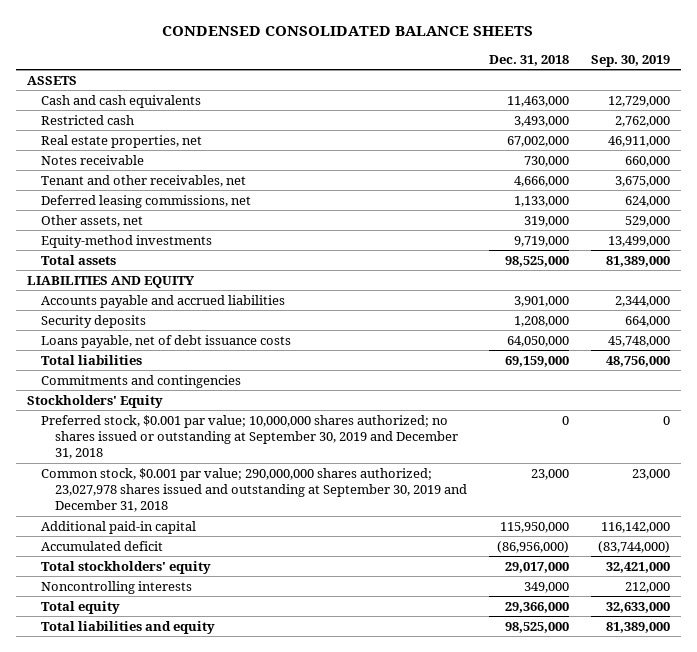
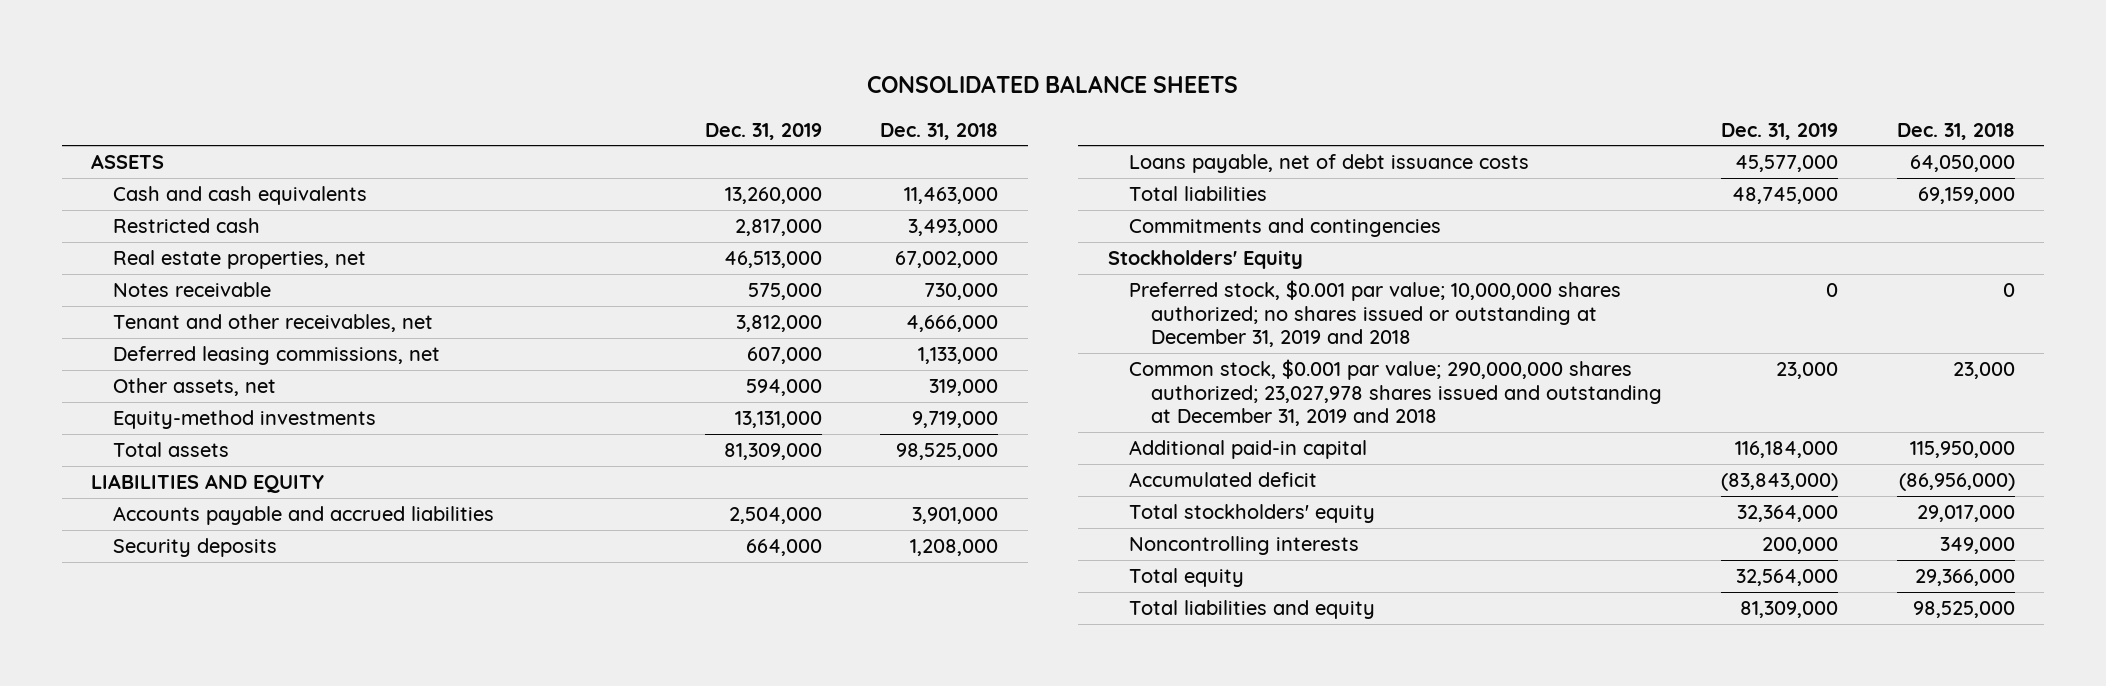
- CONDENSED CONSOLIDATED BALANCE SHEETS
+ CONSOLIDATED BALANCE SHEETS
- | Dec. 31, 2018 | Sep. 30, 2019
+ | Dec. 31, 2019 | Dec. 31, 2018
- Preferred stock, $0.001 par value; 10,000,000 shares authorized; no shares issued or outstanding at September 30, 2019 and December 31, 2018 | 0 | 0
- Common stock, $0.001 par value; 290,000,000 shares authorized; 23,027,978 shares issued and outstanding at September 30, 2019 and December 31, 2018 | 23,000 | 23,000
+ Preferred stock, $0.001 par value; 10,000,000 shares authorized; no shares issued or outstanding at December 31, 2019 and 2018 | 0 | 0
+ Common stock, $0.001 par value; 290,000,000 shares authorized; 23,027,978 shares issued and outstanding at December 31, 2019 and 2018 | 23,000 | 23,000

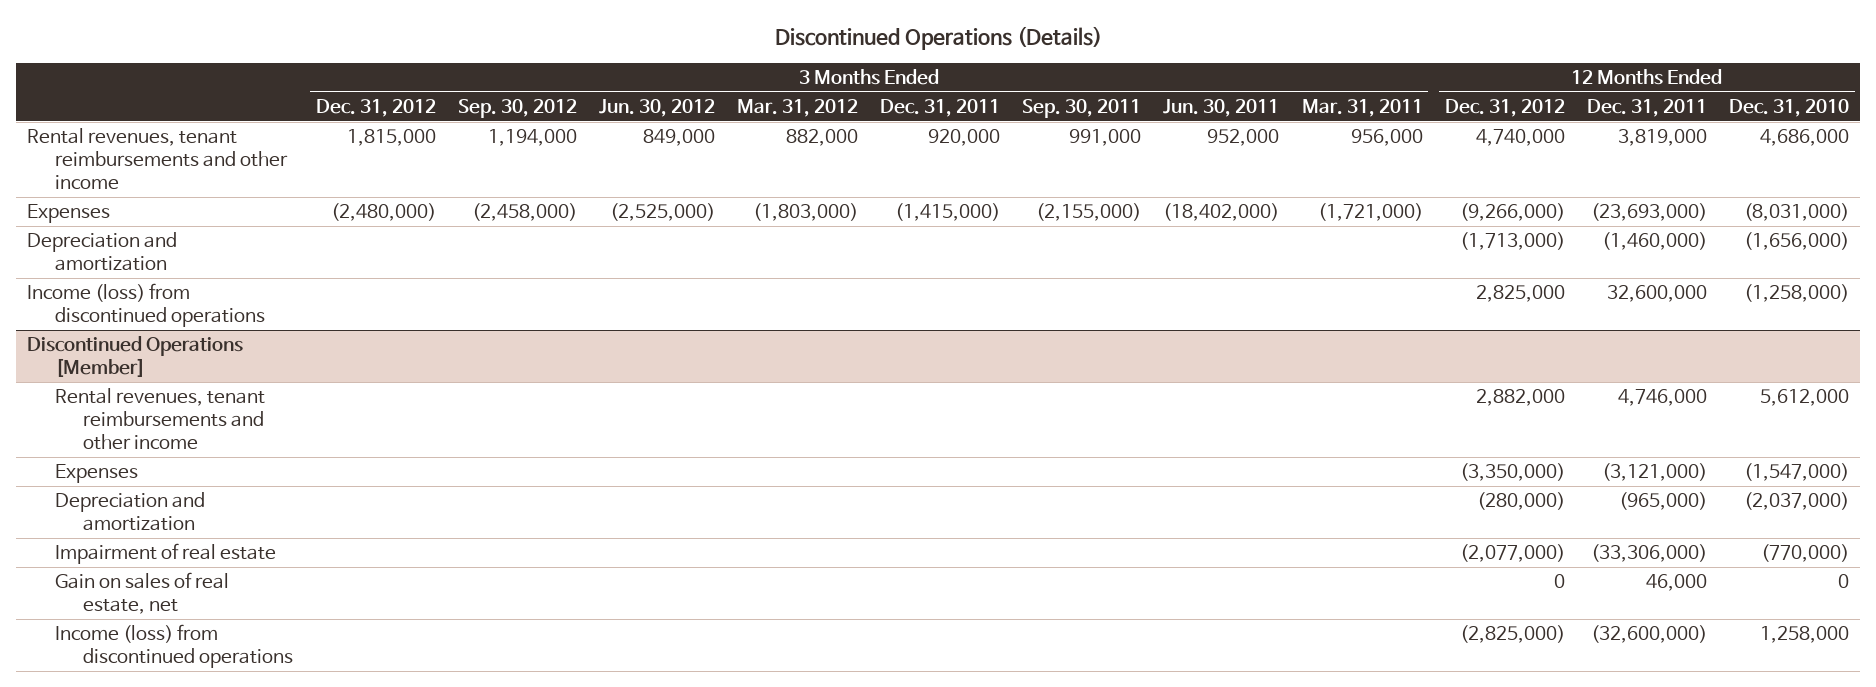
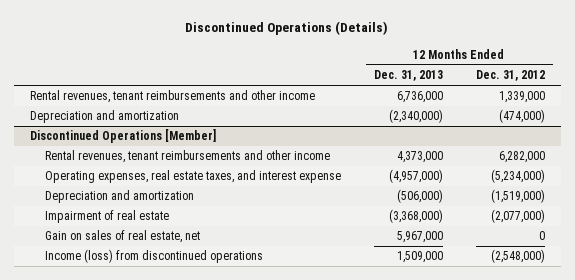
- | 3 Months Ended Dec. 31, 2012 | 3 Months Ended Sep. 30, 2012 | 3 Months Ended Jun. 30, 2012 | 3 Months Ended Mar. 31, 2012 | 3 Months Ended Dec. 31, 2011 | 3 Months Ended Sep. 30, 2011 | 3 Months Ended Jun. 30, 2011 | 3 Months Ended Mar. 31, 2011 | 12 Months Ended Dec. 31, 2012 | 12 Months Ended Dec. 31, 2011 | 12 Months Ended Dec. 31, 2010
+ | 12 Months Ended Dec. 31, 2013 | 12 Months Ended Dec. 31, 2012
- Rental revenues, tenant reimbursements and other income | 1,815,000 | 1,194,000 | 849,000 | 882,000 | 920,000 | 991,000 | 952,000 | 956,000 | 4,740,000 | 3,819,000 | 4,686,000
- Expenses | (2,480,000) | (2,458,000) | (2,525,000) | (1,803,000) | (1,415,000) | (2,155,000) | (18,402,000) | (1,721,000) | (9,266,000) | (23,693,000) | (8,031,000)
- Depreciation and amortization | | | | | | | | | (1,713,000) | (1,460,000) | (1,656,000)
- Income (loss) from discontinued operations | | | | | | | | | 2,825,000 | 32,600,000 | (1,258,000)
+ Rental revenues, tenant reimbursements and other income | 6,736,000 | 1,339,000
+ Depreciation and amortization | (2,340,000) | (474,000)
@ Discontinued Operations [Member]
- Rental revenues, tenant reimbursements and other income | | | | | | | | | 2,882,000 | 4,746,000 | 5,612,000
- Expenses | | | | | | | | | (3,350,000) | (3,121,000) | (1,547,000)
- Depreciation and amortization | | | | | | | | | (280,000) | (965,000) | (2,037,000)
+ Rental revenues, tenant reimbursements and other income | 4,373,000 | 6,282,000
+ Operating expenses, real estate taxes, and interest expense | (4,957,000) | (5,234,000)
+ Depreciation and amortization | (506,000) | (1,519,000)
- Income (loss) from discontinued operations | | | | | | | | | (2,825,000) | (32,600,000) | 1,258,000
+ Income (loss) from discontinued operations | 1,509,000 | (2,548,000)

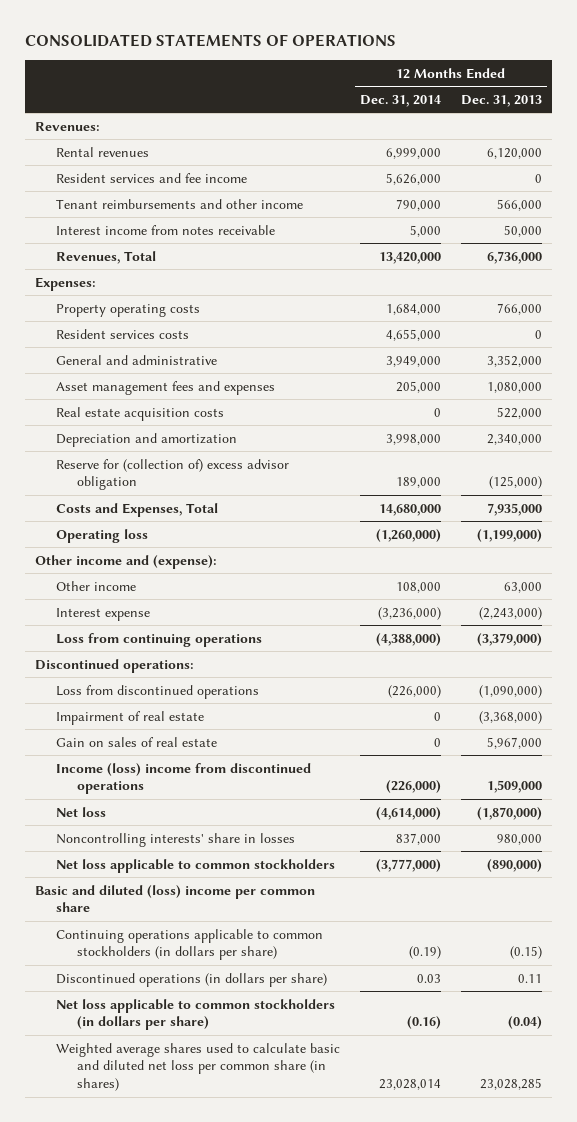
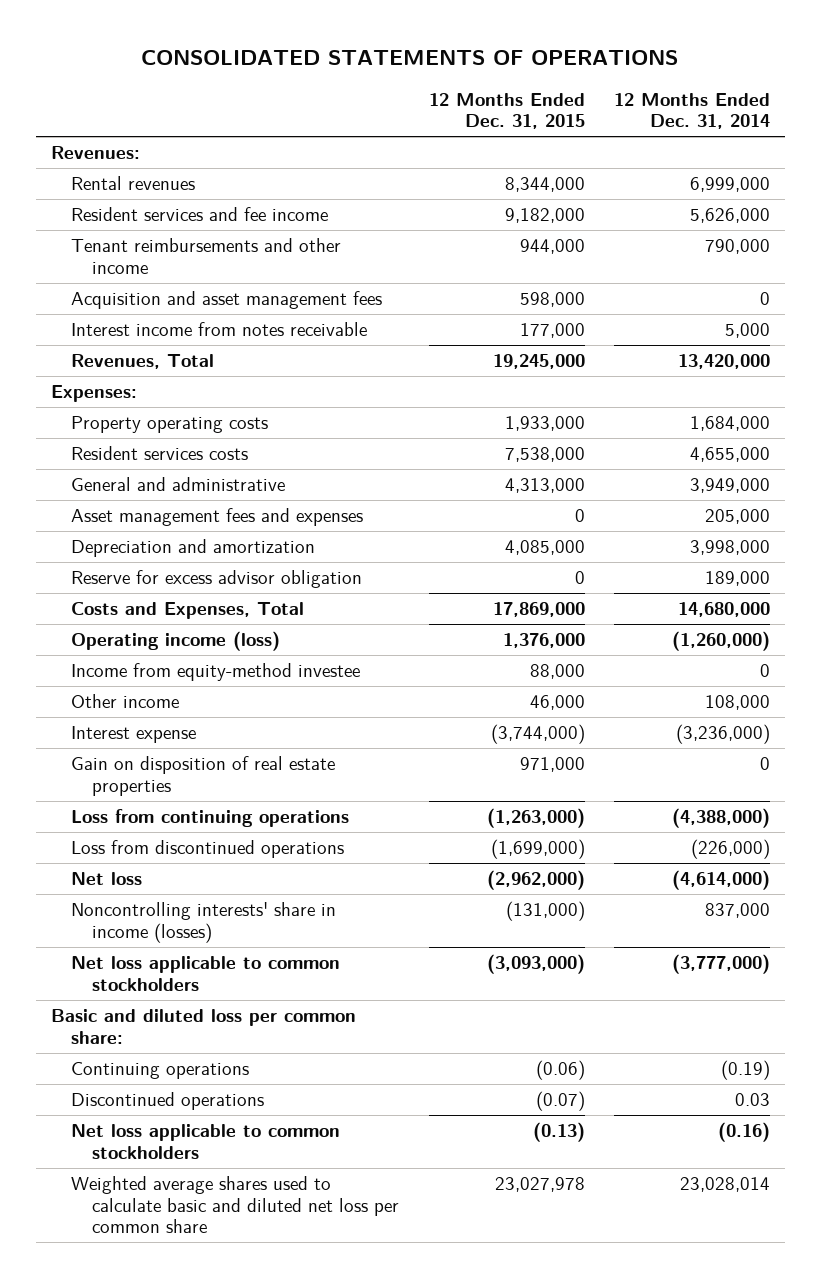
- | 12 Months Ended Dec. 31, 2014 | 12 Months Ended Dec. 31, 2013
+ | 12 Months Ended Dec. 31, 2015 | 12 Months Ended Dec. 31, 2014
+ Acquisition and asset management fees | 598,000 | 0
- Real estate acquisition costs | 0 | 522,000
- Reserve for (collection of) excess advisor obligation | 189,000 | (125,000)
+ Reserve for excess advisor obligation | 0 | 189,000
- Operating loss | (1,260,000) | (1,199,000)
- Other income and (expense):
+ Operating income (loss) | 1,376,000 | (1,260,000)
+ Income from equity-method investee | 88,000 | 0
+ Gain on disposition of real estate properties | 971,000 | 0
- Discontinued operations:
- Impairment of real estate | 0 | (3,368,000)
- Gain on sales of real estate | 0 | 5,967,000
- Income (loss) income from discontinued operations | (226,000) | 1,509,000
- Noncontrolling interests' share in losses | 837,000 | 980,000
+ Noncontrolling interests' share in income (losses) | (131,000) | 837,000
- Basic and diluted (loss) income per common share
- Continuing operations applicable to common stockholders (in dollars per share) | (0.19) | (0.15)
- Discontinued operations (in dollars per share) | 0.03 | 0.11
- Net loss applicable to common stockholders (in dollars per share) | (0.16) | (0.04)
- Weighted average shares used to calculate basic and diluted net loss per common share (in shares) | 23,028,014 | 23,028,285
+ Basic and diluted loss per common share:
+ Continuing operations | (0.06) | (0.19)
+ Discontinued operations | (0.07) | 0.03
+ Net loss applicable to common stockholders | (0.13) | (0.16)
+ Weighted average shares used to calculate basic and diluted net loss per common share | 23,027,978 | 23,028,014

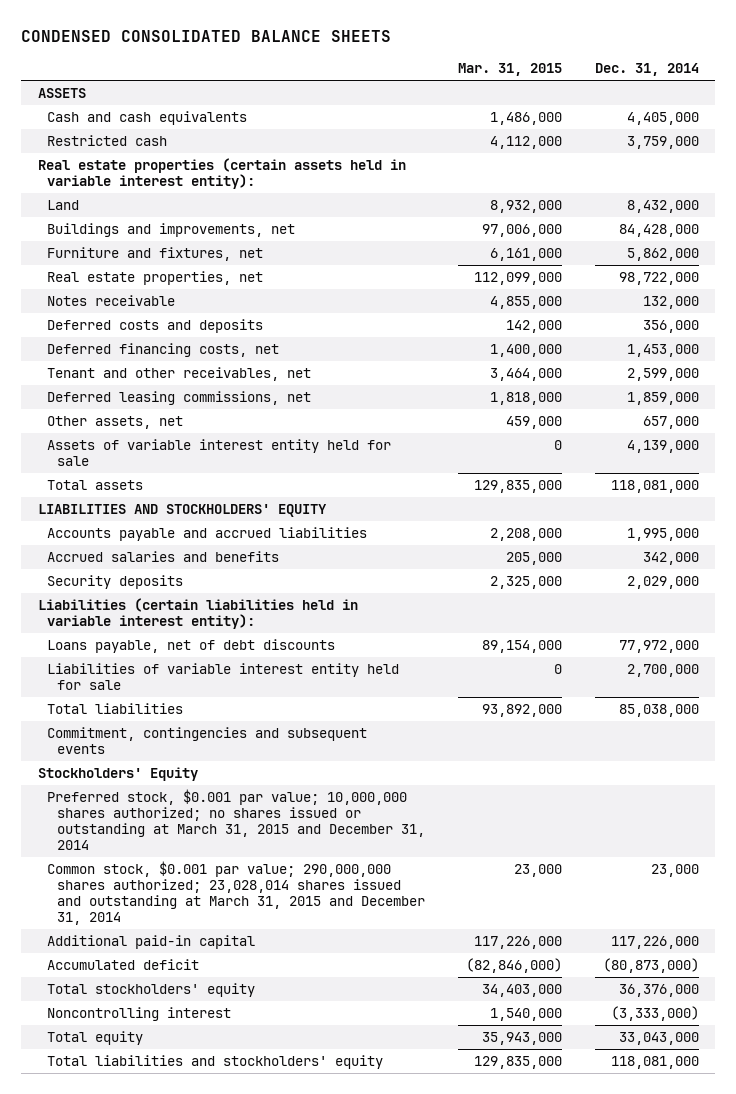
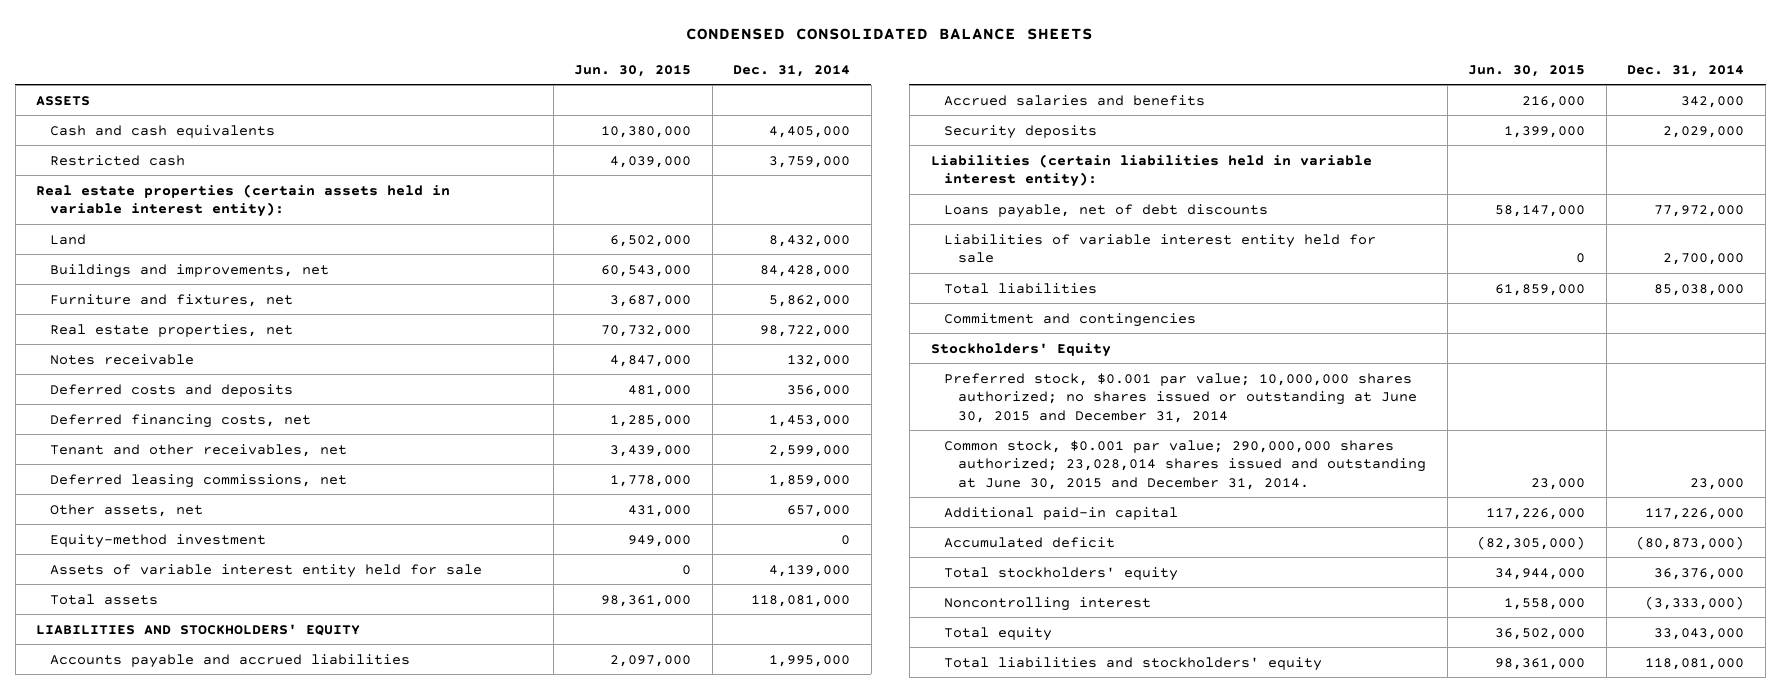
- | Mar. 31, 2015 | Dec. 31, 2014
+ | Jun. 30, 2015 | Dec. 31, 2014
+ Equity-method investment | 949,000 | 0
- Commitment, contingencies and subsequent events
+ Commitment and contingencies
- Preferred stock, $0.001 par value; 10,000,000 shares authorized; no shares issued or outstanding at March 31, 2015 and December 31, 2014
- Common stock, $0.001 par value; 290,000,000 shares authorized; 23,028,014 shares issued and outstanding at March 31, 2015 and December 31, 2014 | 23,000 | 23,000
+ Preferred stock, $0.001 par value; 10,000,000 shares authorized; no shares issued or outstanding at June 30, 2015 and December 31, 2014
+ Common stock, $0.001 par value; 290,000,000 shares authorized; 23,028,014 shares issued and outstanding at June 30, 2015 and December 31, 2014. | 23,000 | 23,000

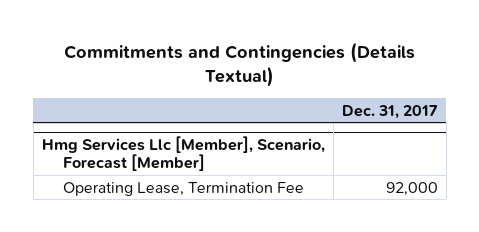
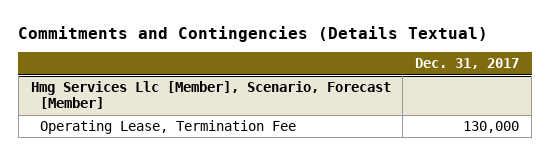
@ Hmg Services Llc [Member], Scenario, Forecast [Member]
- Operating Lease, Termination Fee | 92,000
+ Operating Lease, Termination Fee | 130,000

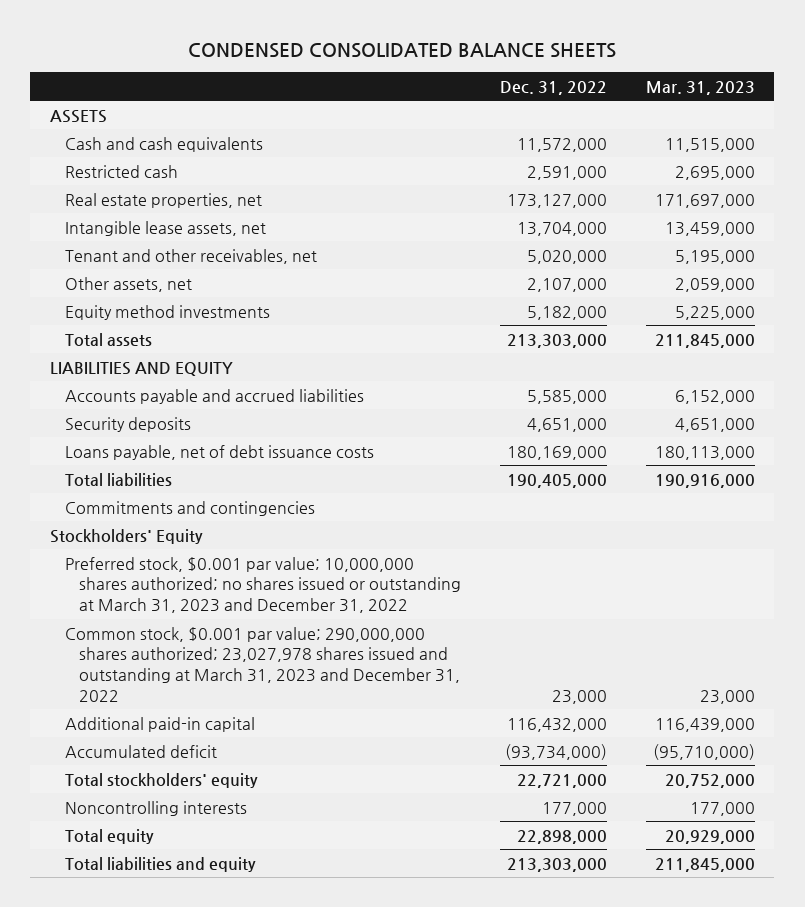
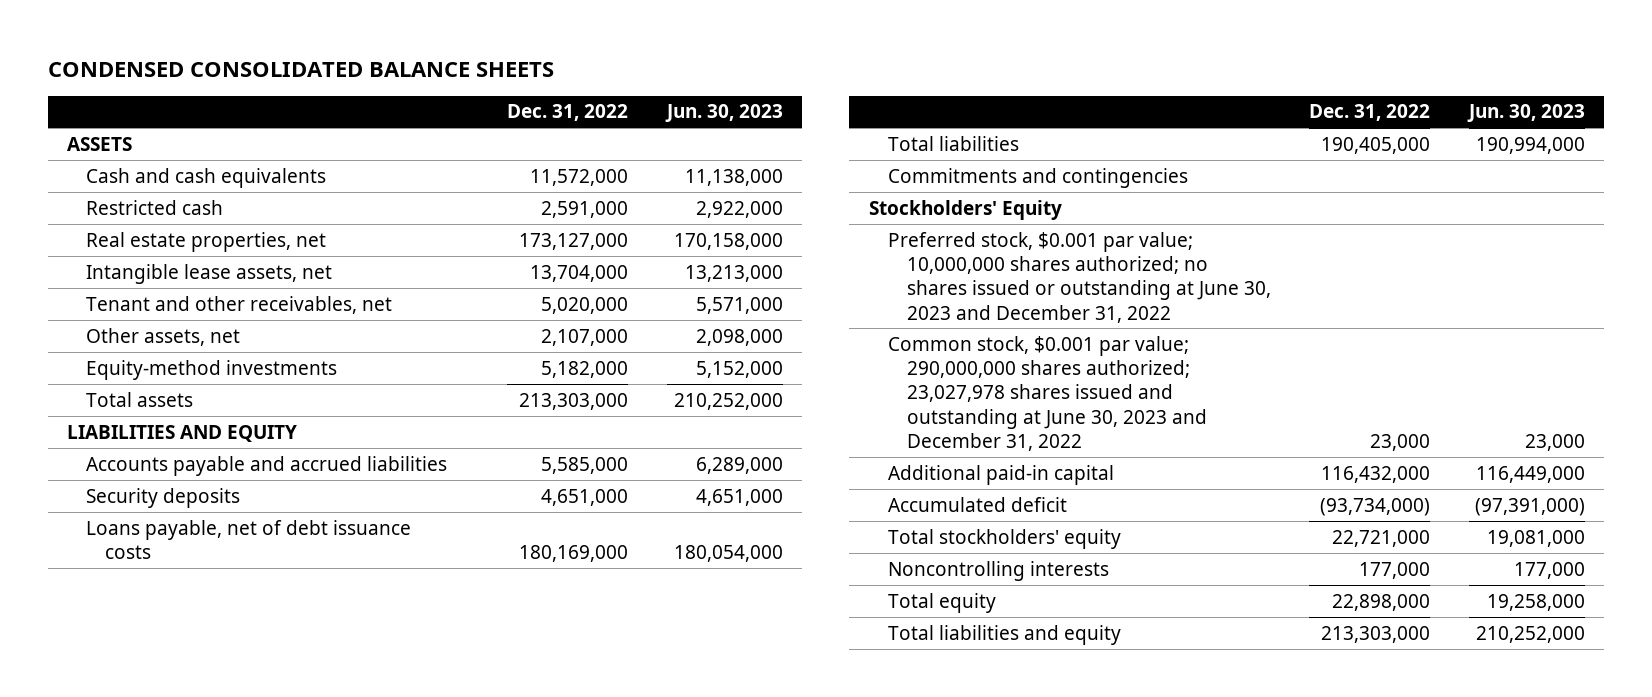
- | Dec. 31, 2022 | Mar. 31, 2023
+ | Dec. 31, 2022 | Jun. 30, 2023
- Equity method investments | 5,182,000 | 5,225,000
+ Equity-method investments | 5,182,000 | 5,152,000
- Preferred stock, $0.001 par value; 10,000,000 shares authorized; no shares issued or outstanding at March 31, 2023 and December 31, 2022
- Common stock, $0.001 par value; 290,000,000 shares authorized; 23,027,978 shares issued and outstanding at March 31, 2023 and December 31, 2022 | 23,000 | 23,000
+ Preferred stock, $0.001 par value; 10,000,000 shares authorized; no shares issued or outstanding at June 30, 2023 and December 31, 2022
+ Common stock, $0.001 par value; 290,000,000 shares authorized; 23,027,978 shares issued and outstanding at June 30, 2023 and December 31, 2022 | 23,000 | 23,000

